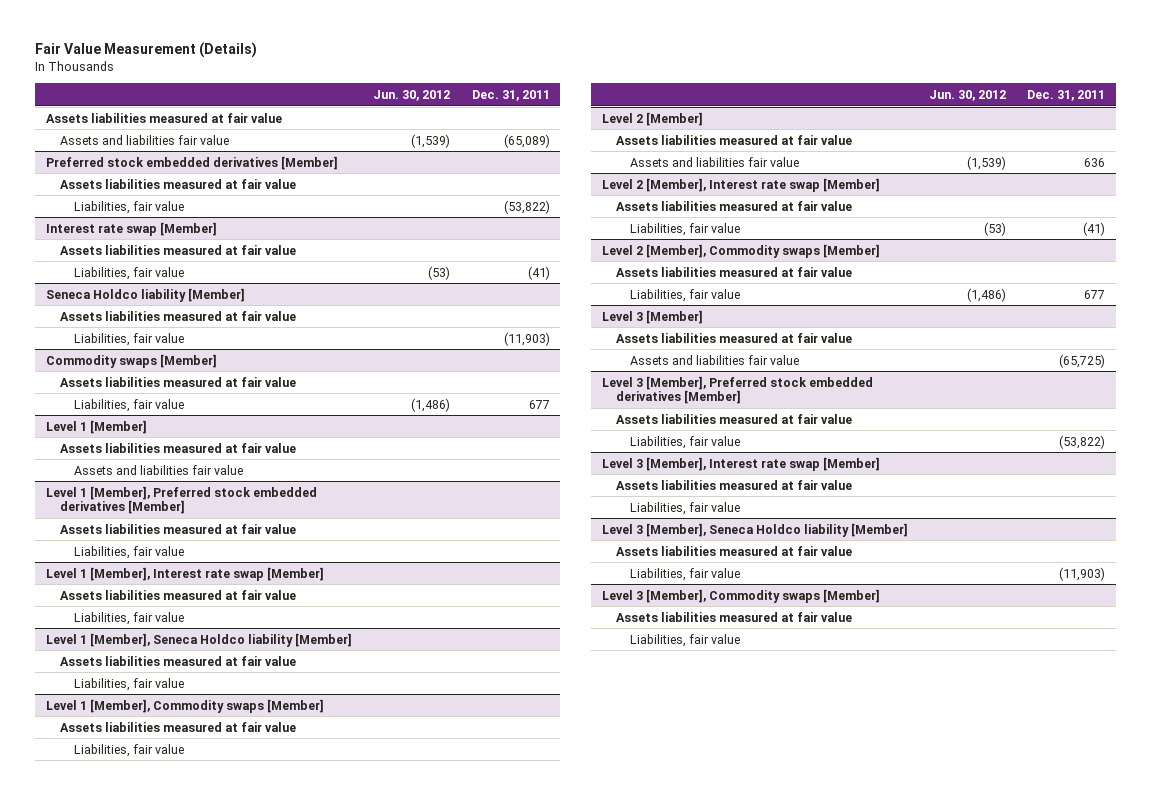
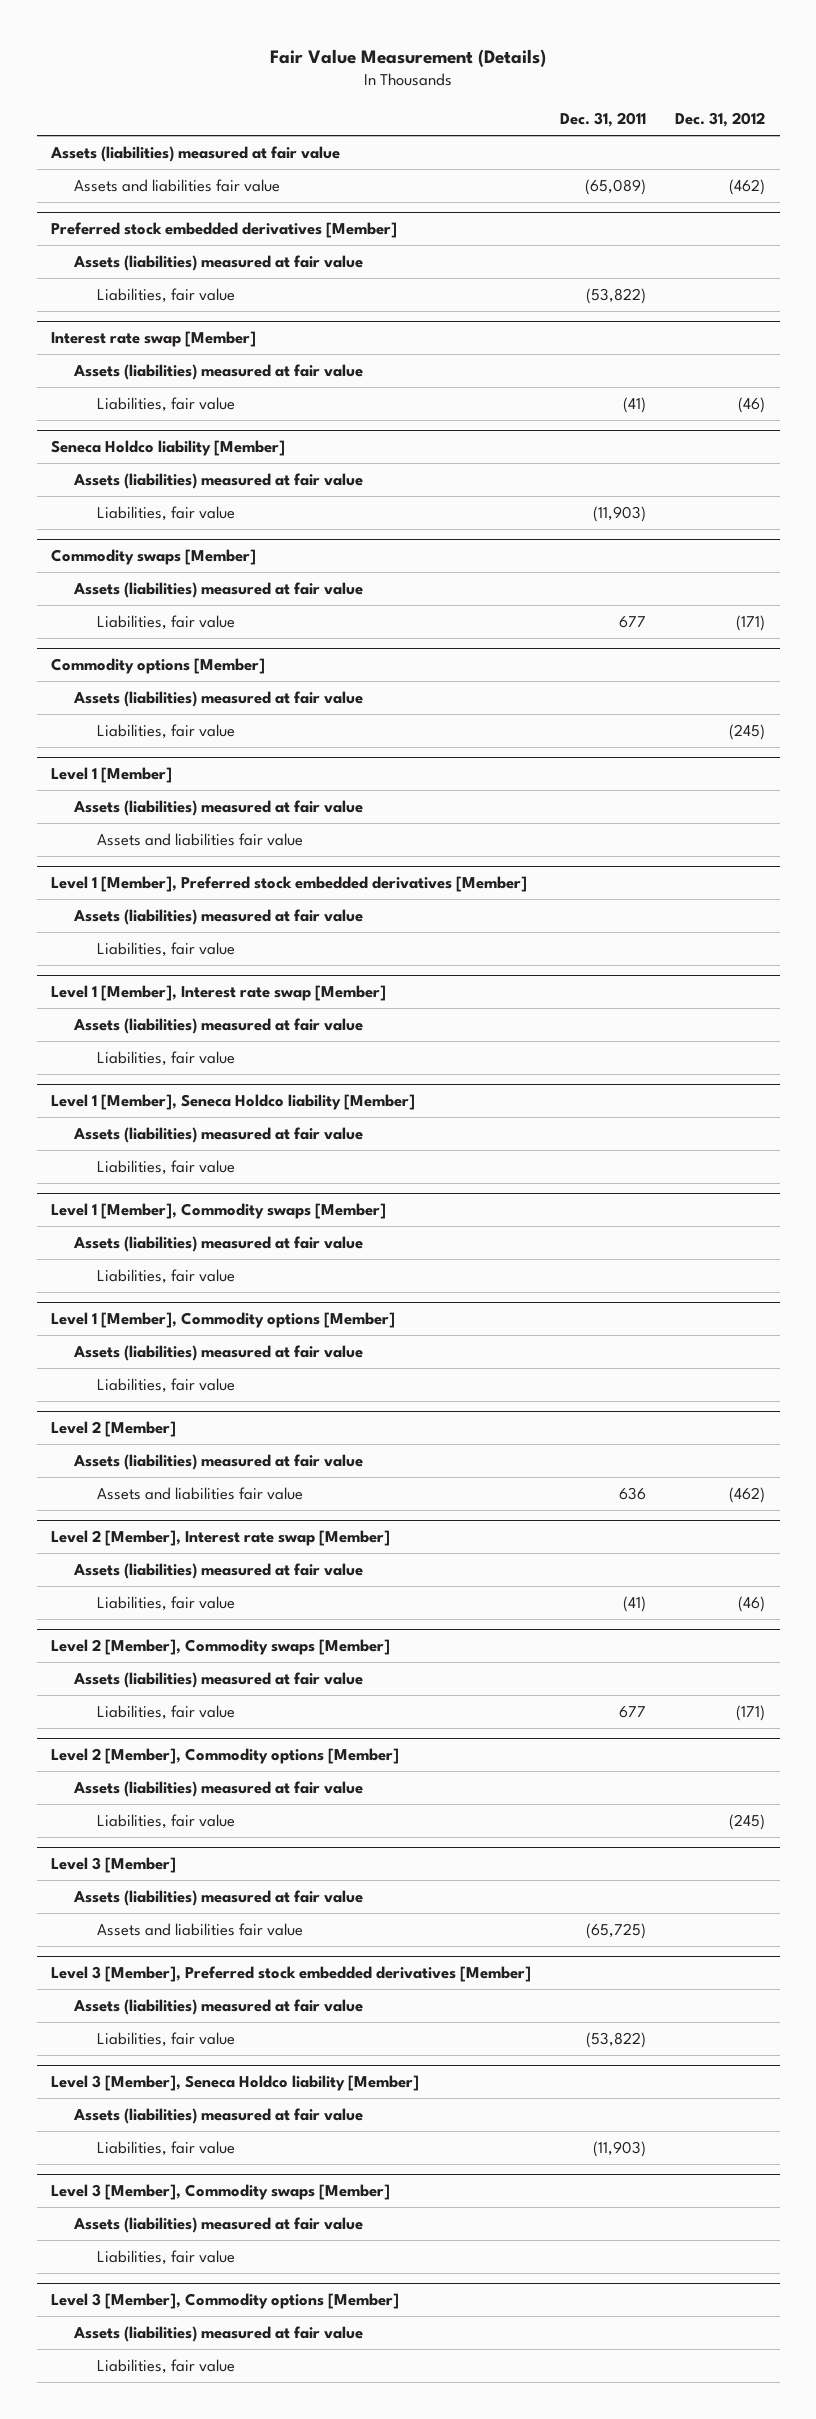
- | Jun. 30, 2012 | Dec. 31, 2011
+ | Dec. 31, 2011 | Dec. 31, 2012
- Assets liabilities measured at fair value
+ Assets (liabilities) measured at fair value
@ Preferred stock embedded derivatives [Member]
- Assets liabilities measured at fair value
+ Assets (liabilities) measured at fair value
@ Interest rate swap [Member]
- Assets liabilities measured at fair value
+ Assets (liabilities) measured at fair value
@ Seneca Holdco liability [Member]
- Assets liabilities measured at fair value
+ Assets (liabilities) measured at fair value
@ Commodity swaps [Member]
- Assets liabilities measured at fair value
+ Assets (liabilities) measured at fair value
+ Commodity options [Member]
+ Assets (liabilities) measured at fair value
+ Liabilities, fair value | | (245)
@ Level 1 [Member]
- Assets liabilities measured at fair value
+ Assets (liabilities) measured at fair value
@ Level 1 [Member], Preferred stock embedded derivatives [Member]
- Assets liabilities measured at fair value
+ Assets (liabilities) measured at fair value
@ Level 1 [Member], Interest rate swap [Member]
- Assets liabilities measured at fair value
+ Assets (liabilities) measured at fair value
@ Level 1 [Member], Seneca Holdco liability [Member]
- Assets liabilities measured at fair value
+ Assets (liabilities) measured at fair value
@ Level 1 [Member], Commodity swaps [Member]
- Assets liabilities measured at fair value
+ Assets (liabilities) measured at fair value
+ Level 1 [Member], Commodity options [Member]
+ Assets (liabilities) measured at fair value
+ Liabilities, fair value
@ Level 2 [Member]
- Assets liabilities measured at fair value
+ Assets (liabilities) measured at fair value
@ Level 2 [Member], Interest rate swap [Member]
- Assets liabilities measured at fair value
+ Assets (liabilities) measured at fair value
@ Level 2 [Member], Commodity swaps [Member]
- Assets liabilities measured at fair value
+ Assets (liabilities) measured at fair value
+ Level 2 [Member], Commodity options [Member]
+ Assets (liabilities) measured at fair value
+ Liabilities, fair value | | (245)
@ Level 3 [Member]
- Assets liabilities measured at fair value
+ Assets (liabilities) measured at fair value
@ Level 3 [Member], Preferred stock embedded derivatives [Member]
- Assets liabilities measured at fair value
+ Assets (liabilities) measured at fair value
- Level 3 [Member], Interest rate swap [Member]
- Assets liabilities measured at fair value
- Liabilities, fair value
@ Level 3 [Member], Seneca Holdco liability [Member]
- Assets liabilities measured at fair value
+ Assets (liabilities) measured at fair value
@ Level 3 [Member], Commodity swaps [Member]
- Assets liabilities measured at fair value
+ Assets (liabilities) measured at fair value
+ Level 3 [Member], Commodity options [Member]
+ Assets (liabilities) measured at fair value
+ Liabilities, fair value

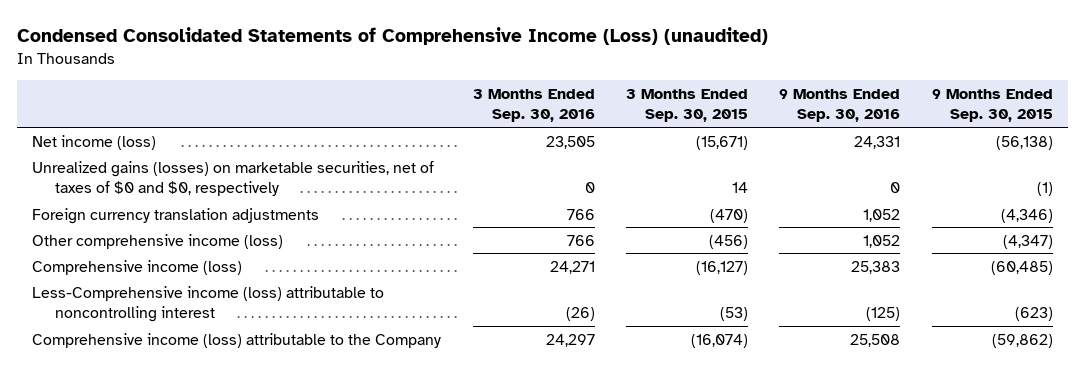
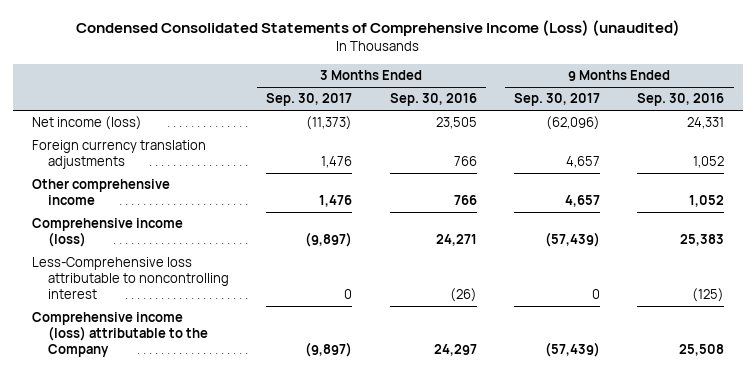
- | 3 Months Ended Sep. 30, 2016 | 3 Months Ended Sep. 30, 2015 | 9 Months Ended Sep. 30, 2016 | 9 Months Ended Sep. 30, 2015
+ | 3 Months Ended Sep. 30, 2017 | 3 Months Ended Sep. 30, 2016 | 9 Months Ended Sep. 30, 2017 | 9 Months Ended Sep. 30, 2016
- Unrealized gains (losses) on marketable securities, net of taxes of $0 and $0, respectively | 0 | 14 | 0 | (1)
- Other comprehensive income (loss) | 766 | (456) | 1,052 | (4,347)
+ Other comprehensive income | 1,476 | 766 | 4,657 | 1,052
- Less-Comprehensive income (loss) attributable to noncontrolling interest | (26) | (53) | (125) | (623)
+ Less-Comprehensive loss attributable to noncontrolling interest | 0 | (26) | 0 | (125)

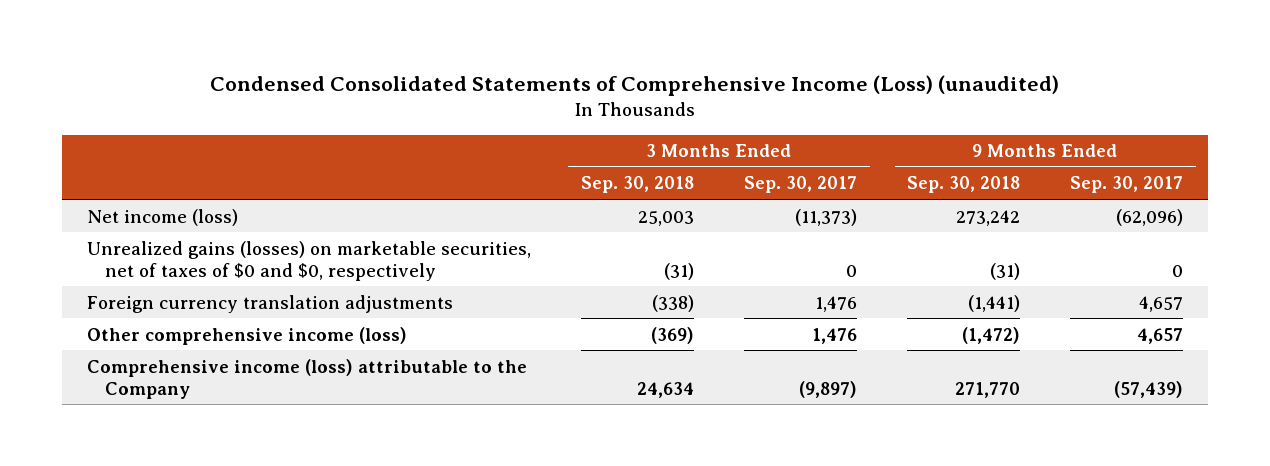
- | 3 Months Ended Sep. 30, 2017 | 3 Months Ended Sep. 30, 2016 | 9 Months Ended Sep. 30, 2017 | 9 Months Ended Sep. 30, 2016
+ | 3 Months Ended Sep. 30, 2018 | 3 Months Ended Sep. 30, 2017 | 9 Months Ended Sep. 30, 2018 | 9 Months Ended Sep. 30, 2017
+ Unrealized gains (losses) on marketable securities, net of taxes of $0 and $0, respectively | (31) | 0 | (31) | 0
- Other comprehensive income | 1,476 | 766 | 4,657 | 1,052
- Comprehensive income (loss) | (9,897) | 24,271 | (57,439) | 25,383
- Less-Comprehensive loss attributable to noncontrolling interest | 0 | (26) | 0 | (125)
+ Other comprehensive income (loss) | (369) | 1,476 | (1,472) | 4,657

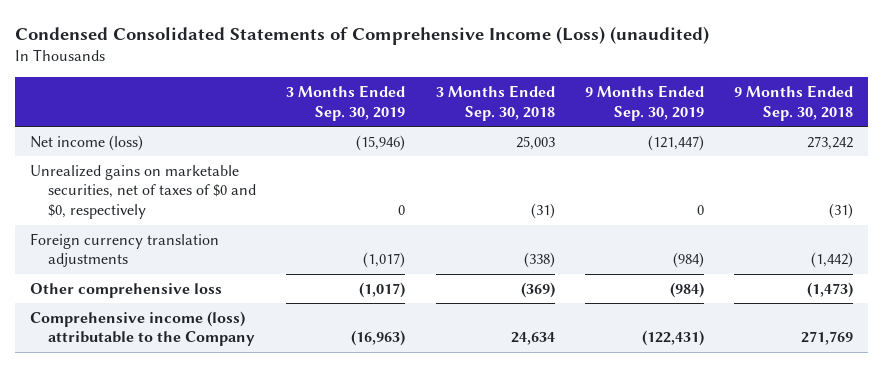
- | 3 Months Ended Sep. 30, 2018 | 3 Months Ended Sep. 30, 2017 | 9 Months Ended Sep. 30, 2018 | 9 Months Ended Sep. 30, 2017
+ | 3 Months Ended Sep. 30, 2019 | 3 Months Ended Sep. 30, 2018 | 9 Months Ended Sep. 30, 2019 | 9 Months Ended Sep. 30, 2018
- Unrealized gains (losses) on marketable securities, net of taxes of $0 and $0, respectively | (31) | 0 | (31) | 0
- Foreign currency translation adjustments | (338) | 1,476 | (1,441) | 4,657
- Other comprehensive income (loss) | (369) | 1,476 | (1,472) | 4,657
- Comprehensive income (loss) attributable to the Company | 24,634 | (9,897) | 271,770 | (57,439)
+ Unrealized gains on marketable securities, net of taxes of $0 and $0, respectively | 0 | (31) | 0 | (31)
+ Foreign currency translation adjustments | (1,017) | (338) | (984) | (1,442)
+ Other comprehensive loss | (1,017) | (369) | (984) | (1,473)
+ Comprehensive income (loss) attributable to the Company | (16,963) | 24,634 | (122,431) | 271,769

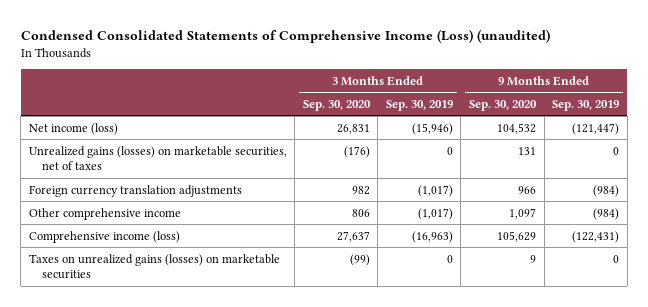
- | 3 Months Ended Sep. 30, 2019 | 3 Months Ended Sep. 30, 2018 | 9 Months Ended Sep. 30, 2019 | 9 Months Ended Sep. 30, 2018
+ | 3 Months Ended Sep. 30, 2020 | 3 Months Ended Sep. 30, 2019 | 9 Months Ended Sep. 30, 2020 | 9 Months Ended Sep. 30, 2019
- Unrealized gains on marketable securities, net of taxes of $0 and $0, respectively | 0 | (31) | 0 | (31)
+ Unrealized gains (losses) on marketable securities, net of taxes | (176) | 0 | 131 | 0
- Other comprehensive loss | (1,017) | (369) | (984) | (1,473)
- Comprehensive income (loss) attributable to the Company | (16,963) | 24,634 | (122,431) | 271,769
+ Other comprehensive income | 806 | (1,017) | 1,097 | (984)
+ Comprehensive income (loss) | 27,637 | (16,963) | 105,629 | (122,431)
+ Taxes on unrealized gains (losses) on marketable securities | (99) | 0 | 9 | 0

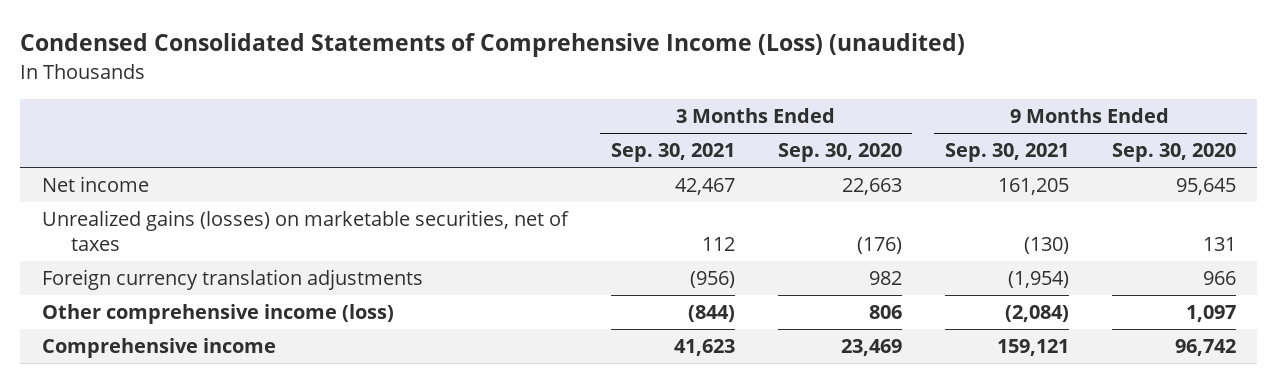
- | 3 Months Ended Sep. 30, 2020 | 3 Months Ended Sep. 30, 2019 | 9 Months Ended Sep. 30, 2020 | 9 Months Ended Sep. 30, 2019
+ | 3 Months Ended Sep. 30, 2021 | 3 Months Ended Sep. 30, 2020 | 9 Months Ended Sep. 30, 2021 | 9 Months Ended Sep. 30, 2020
- Net income (loss) | 26,831 | (15,946) | 104,532 | (121,447)
+ Net income | 42,467 | 22,663 | 161,205 | 95,645
- Other comprehensive income | 806 | (1,017) | 1,097 | (984)
- Comprehensive income (loss) | 27,637 | (16,963) | 105,629 | (122,431)
- Taxes on unrealized gains (losses) on marketable securities | (99) | 0 | 9 | 0
+ Other comprehensive income (loss) | (844) | 806 | (2,084) | 1,097
+ Comprehensive income | 41,623 | 23,469 | 159,121 | 96,742

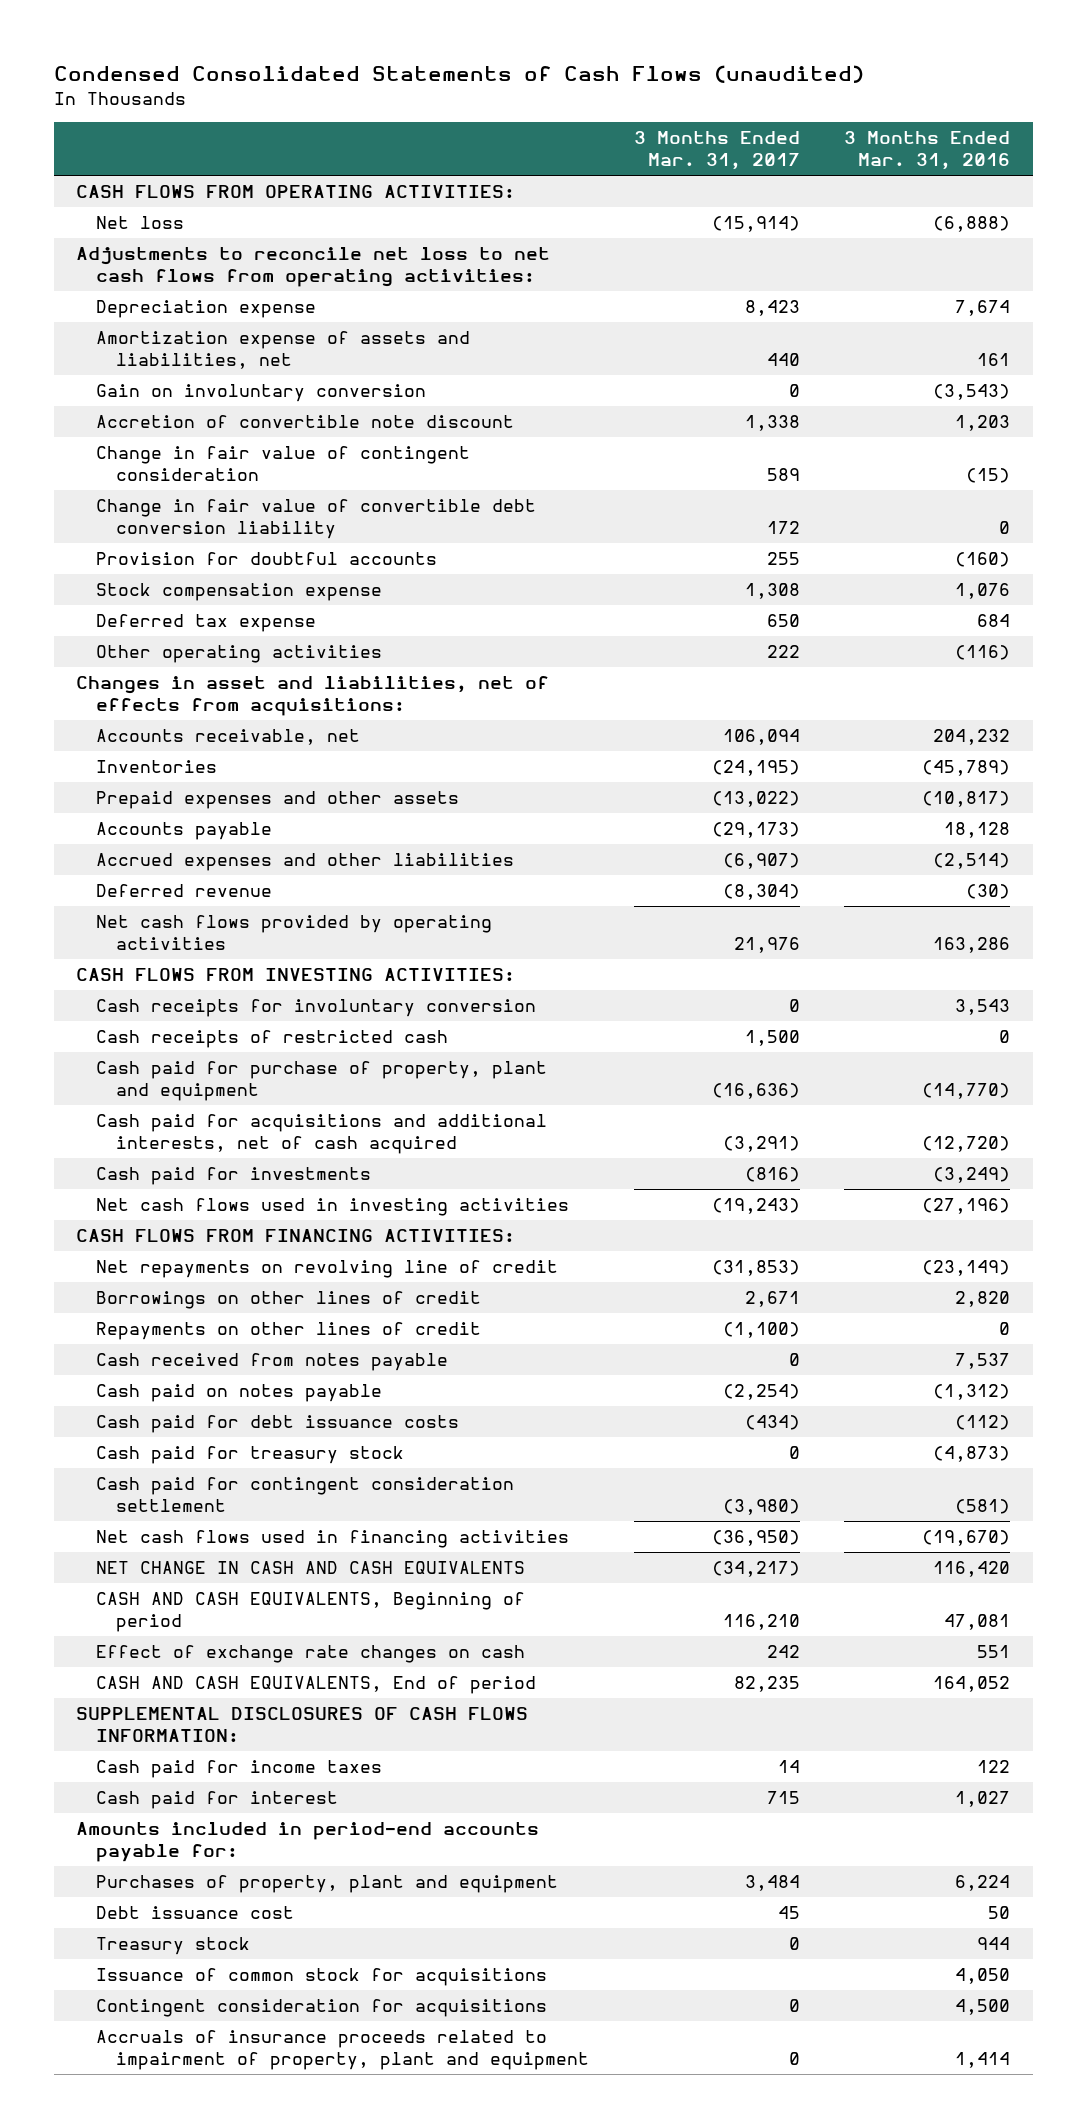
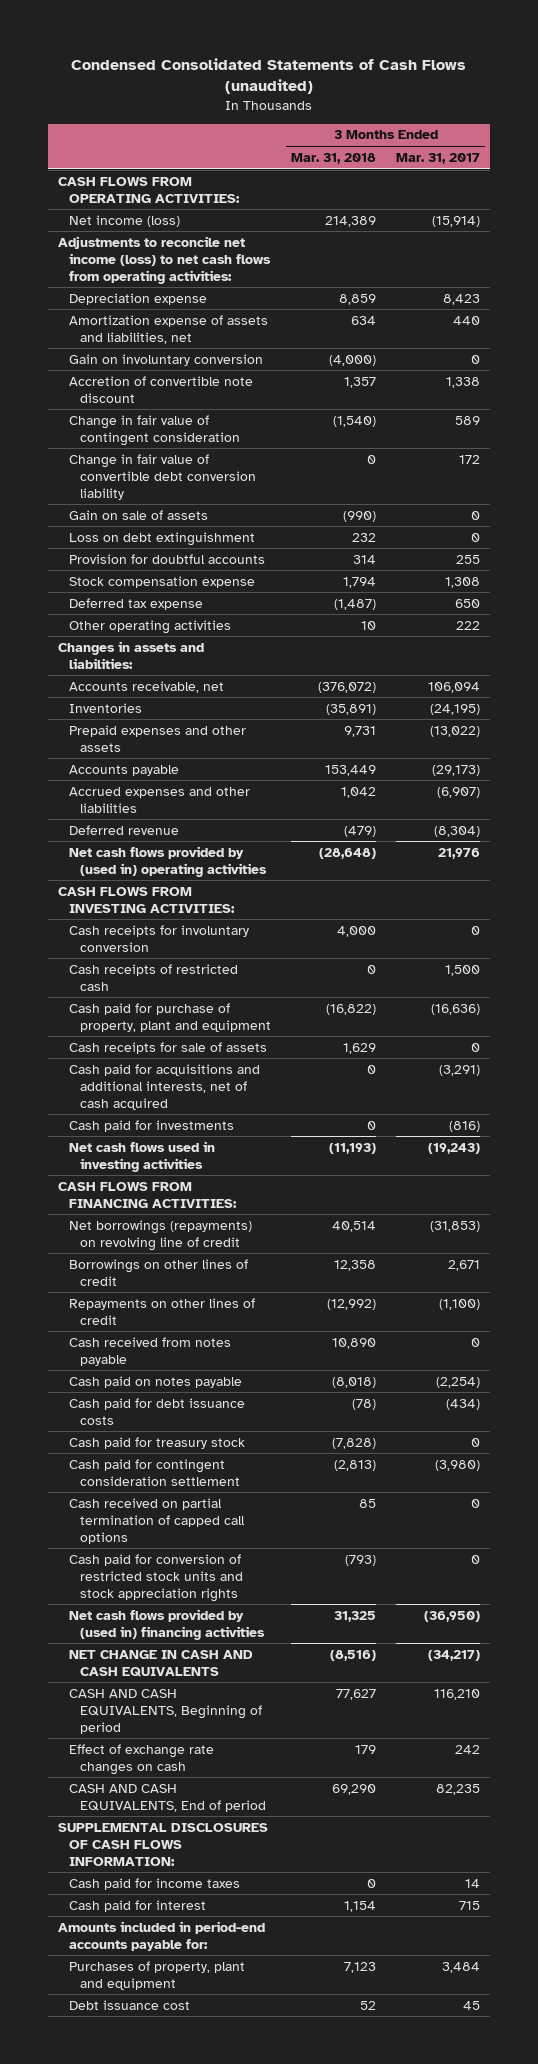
- | 3 Months Ended Mar. 31, 2017 | 3 Months Ended Mar. 31, 2016
+ | 3 Months Ended Mar. 31, 2018 | 3 Months Ended Mar. 31, 2017
- Net loss | (15,914) | (6,888)
- Adjustments to reconcile net loss to net cash flows from operating activities:
+ Net income (loss) | 214,389 | (15,914)
+ Adjustments to reconcile net income (loss) to net cash flows from operating activities:
+ Gain on sale of assets | (990) | 0
+ Loss on debt extinguishment | 232 | 0
- Changes in asset and liabilities, net of effects from acquisitions:
+ Changes in assets and liabilities:
- Net cash flows provided by operating activities | 21,976 | 163,286
+ Net cash flows provided by (used in) operating activities | (28,648) | 21,976
+ Cash receipts for sale of assets | 1,629 | 0
- Net repayments on revolving line of credit | (31,853) | (23,149)
+ Net borrowings (repayments) on revolving line of credit | 40,514 | (31,853)
- Net cash flows used in financing activities | (36,950) | (19,670)
+ Cash received on partial termination of capped call options | 85 | 0
+ Cash paid for conversion of restricted stock units and stock appreciation rights | (793) | 0
+ Net cash flows provided by (used in) financing activities | 31,325 | (36,950)
- Treasury stock | 0 | 944
- Issuance of common stock for acquisitions | | 4,050
- Contingent consideration for acquisitions | 0 | 4,500
- Accruals of insurance proceeds related to impairment of property, plant and equipment | 0 | 1,414

